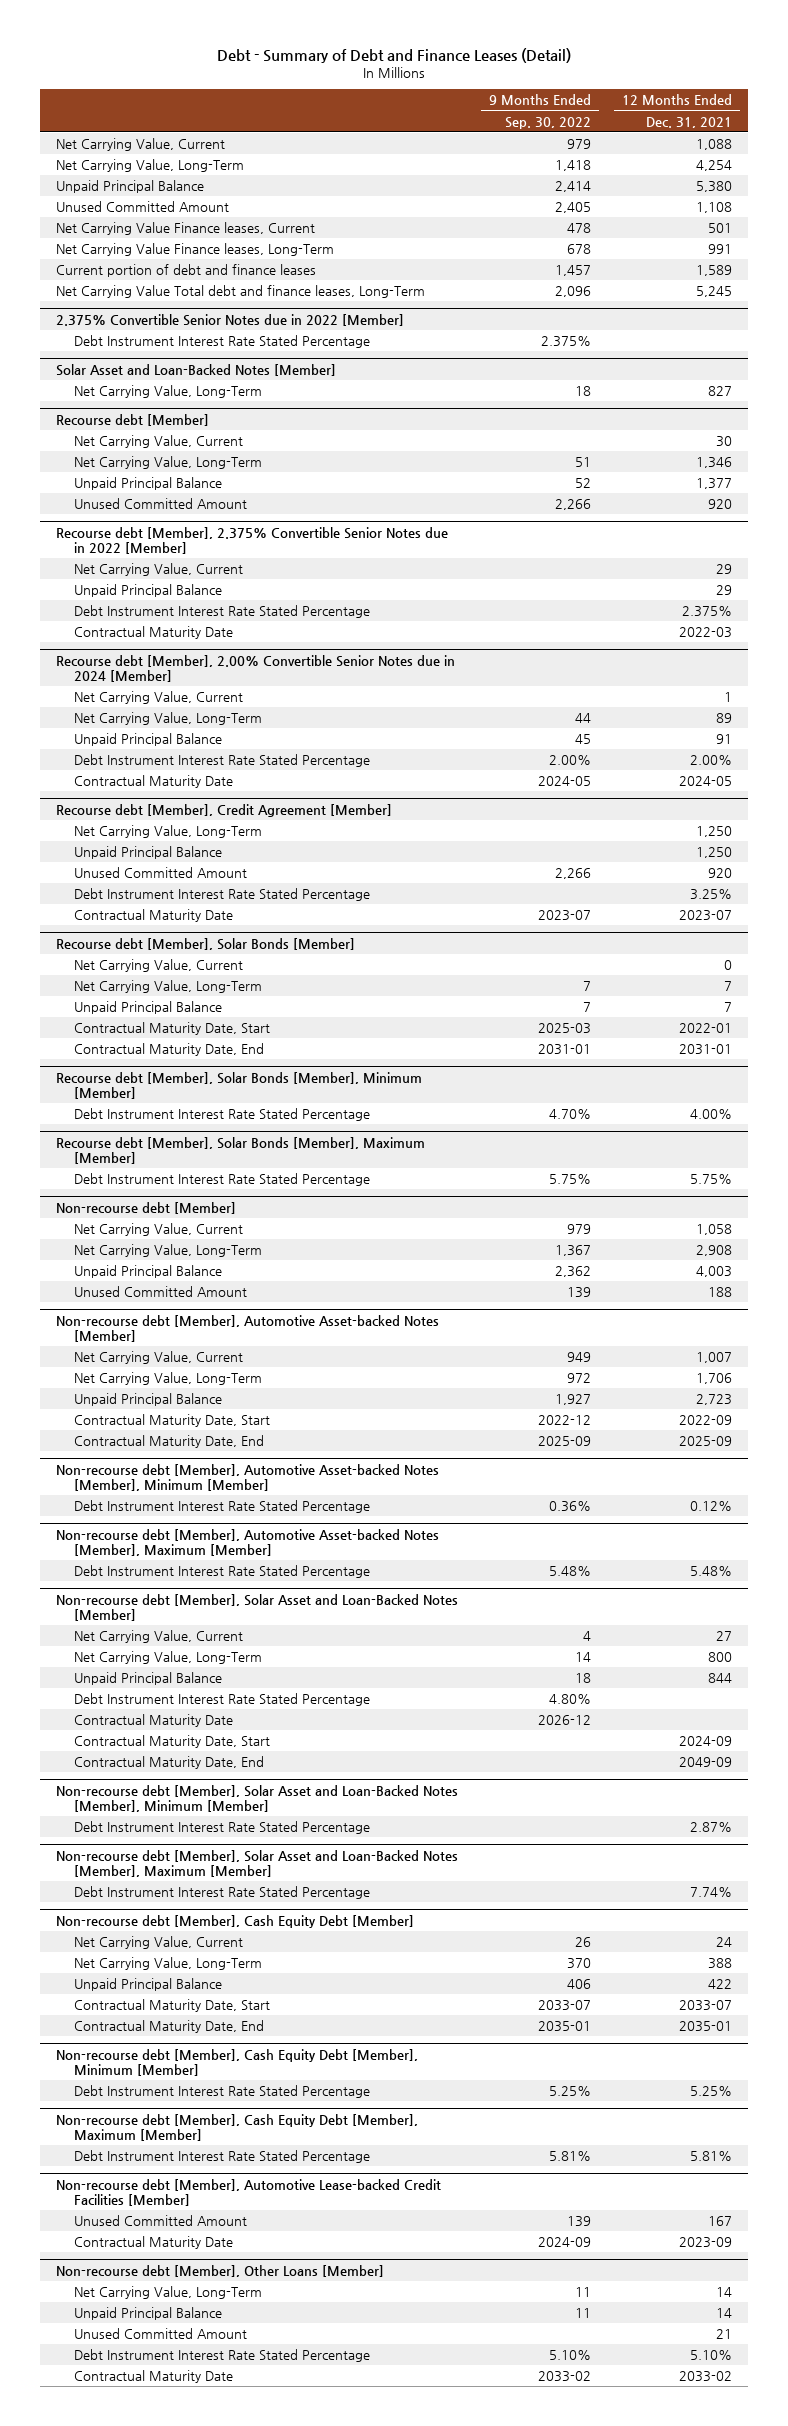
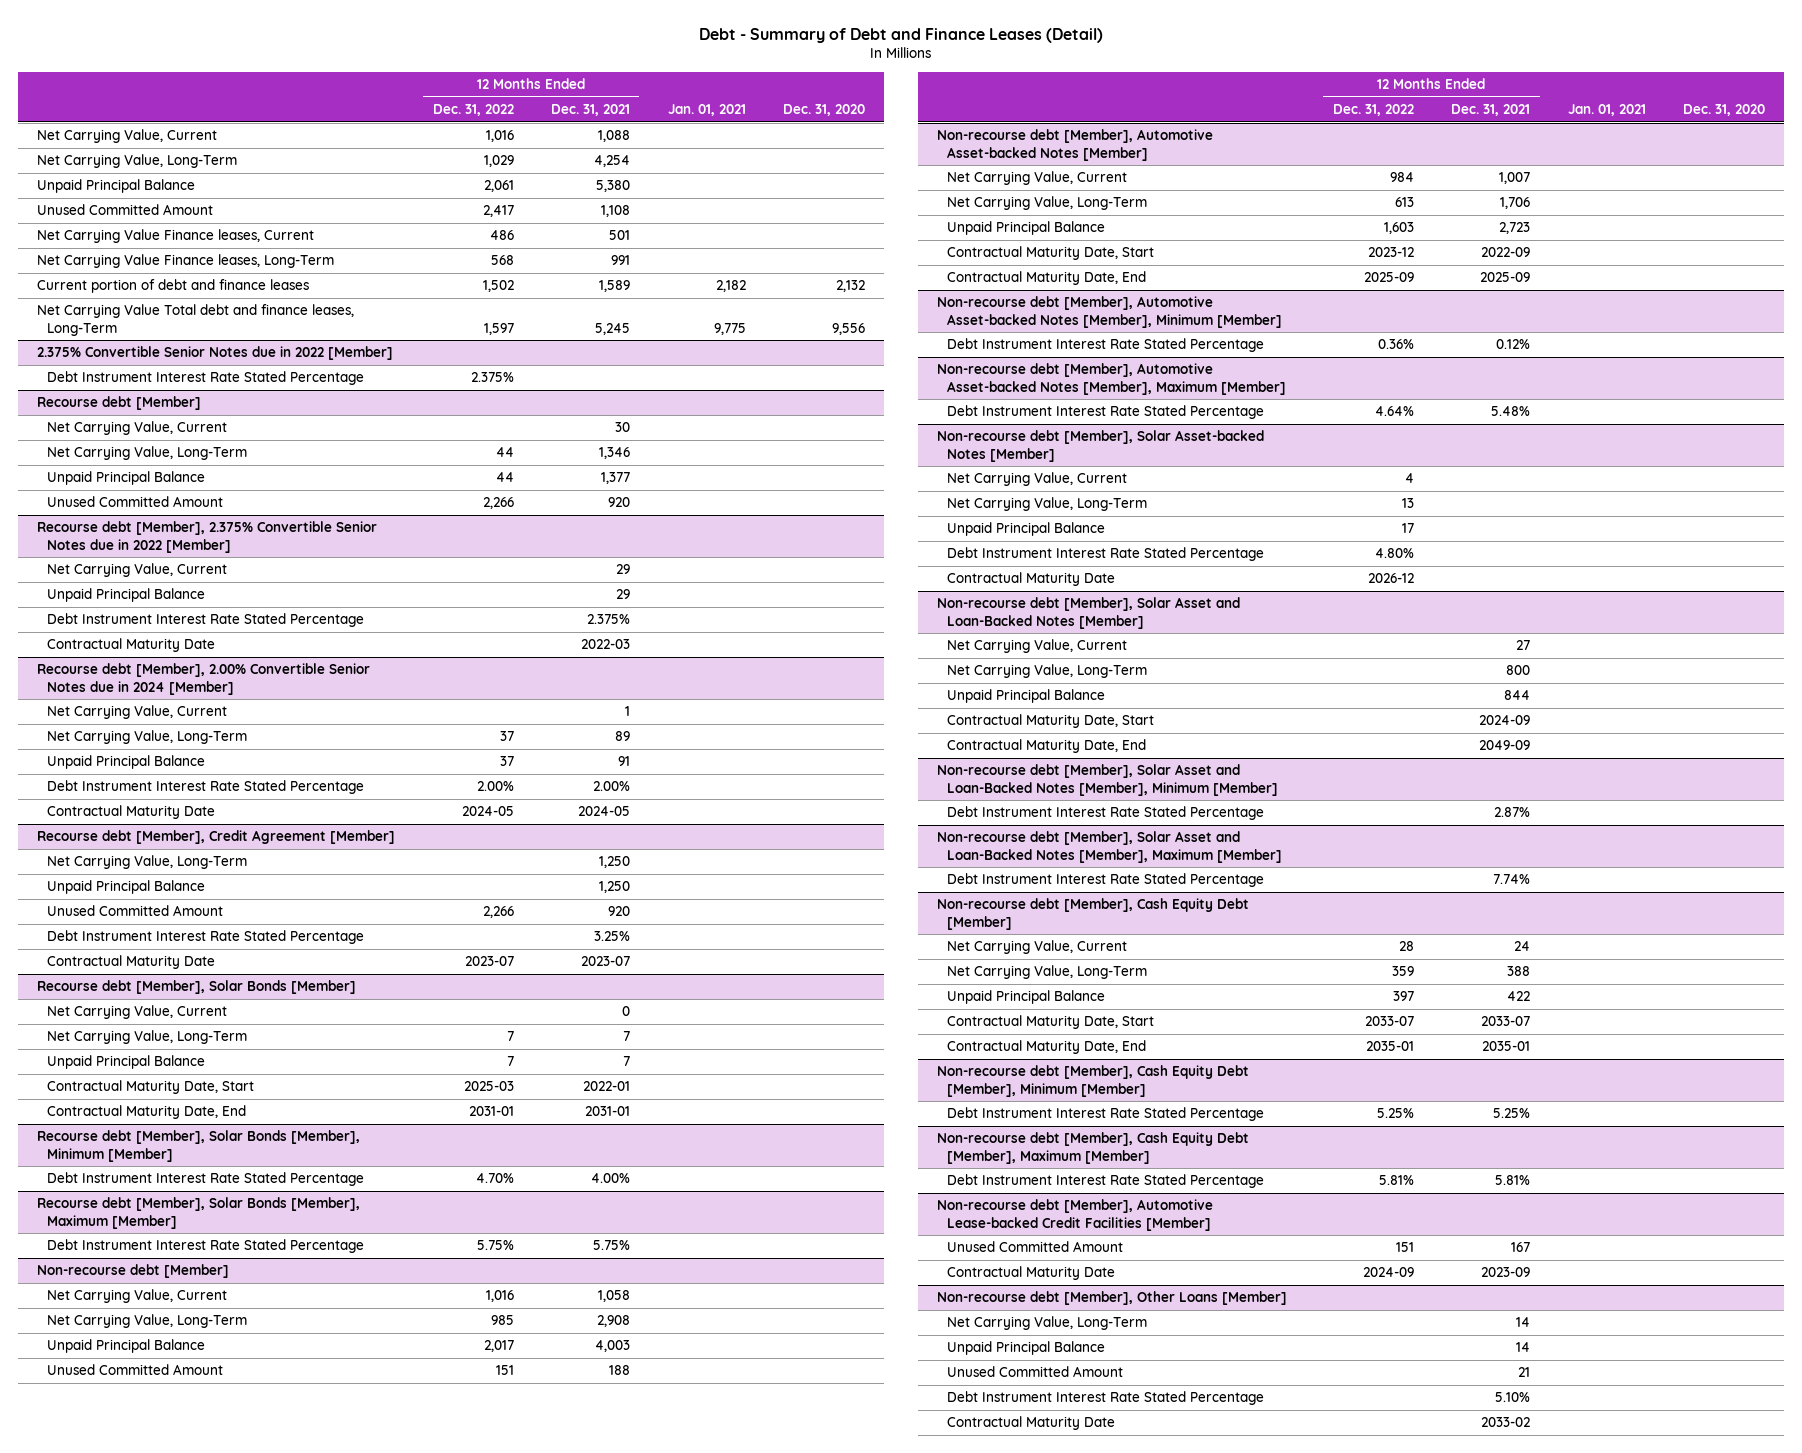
- | 9 Months Ended Sep. 30, 2022 | 12 Months Ended Dec. 31, 2021
+ | 12 Months Ended Dec. 31, 2022 | 12 Months Ended Dec. 31, 2021 | Jan. 01, 2021 | Dec. 31, 2020
- Solar Asset and Loan-Backed Notes [Member]
- Net Carrying Value, Long-Term | 18 | 827
+ Non-recourse debt [Member], Solar Asset-backed Notes [Member]
+ Net Carrying Value, Current | 4 | | |
+ Net Carrying Value, Long-Term | 13 | | |
+ Unpaid Principal Balance | 17 | | |
+ Debt Instrument Interest Rate Stated Percentage | 4.80% | | |
+ Contractual Maturity Date | 2026-12 | | |
@ Non-recourse debt [Member], Solar Asset and Loan-Backed Notes [Member]
- Debt Instrument Interest Rate Stated Percentage | 4.80% |
- Contractual Maturity Date | 2026-12 |

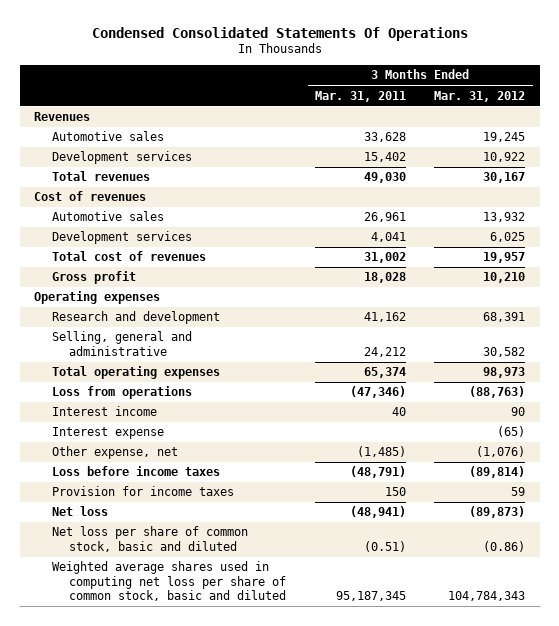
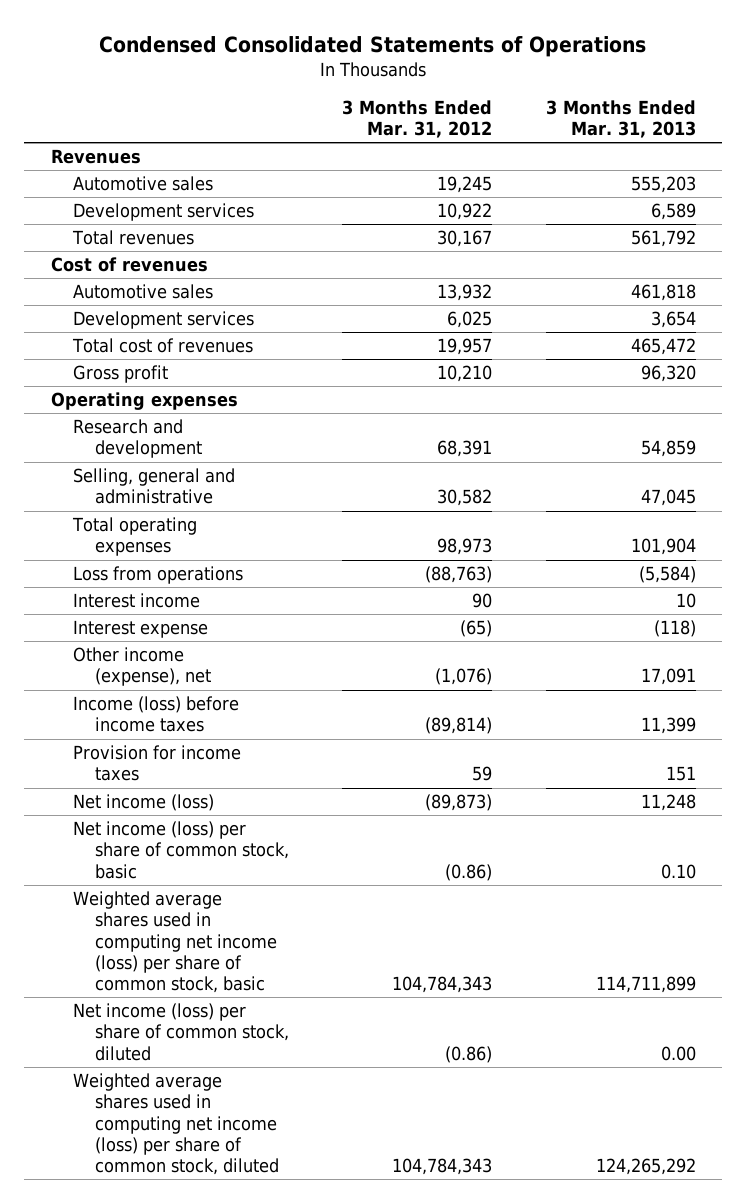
- Condensed Consolidated Statements Of Operations
+ Condensed Consolidated Statements of Operations
- | 3 Months Ended Mar. 31, 2011 | 3 Months Ended Mar. 31, 2012
+ | 3 Months Ended Mar. 31, 2012 | 3 Months Ended Mar. 31, 2013
- Other expense, net | (1,485) | (1,076)
- Loss before income taxes | (48,791) | (89,814)
+ Other income (expense), net | (1,076) | 17,091
+ Income (loss) before income taxes | (89,814) | 11,399
- Net loss | (48,941) | (89,873)
- Net loss per share of common stock, basic and diluted | (0.51) | (0.86)
- Weighted average shares used in computing net loss per share of common stock, basic and diluted | 95,187,345 | 104,784,343
+ Net income (loss) | (89,873) | 11,248
+ Net income (loss) per share of common stock, basic | (0.86) | 0.10
+ Weighted average shares used in computing net income (loss) per share of common stock, basic | 104,784,343 | 114,711,899
+ Net income (loss) per share of common stock, diluted | (0.86) | 0.00
+ Weighted average shares used in computing net income (loss) per share of common stock, diluted | 104,784,343 | 124,265,292

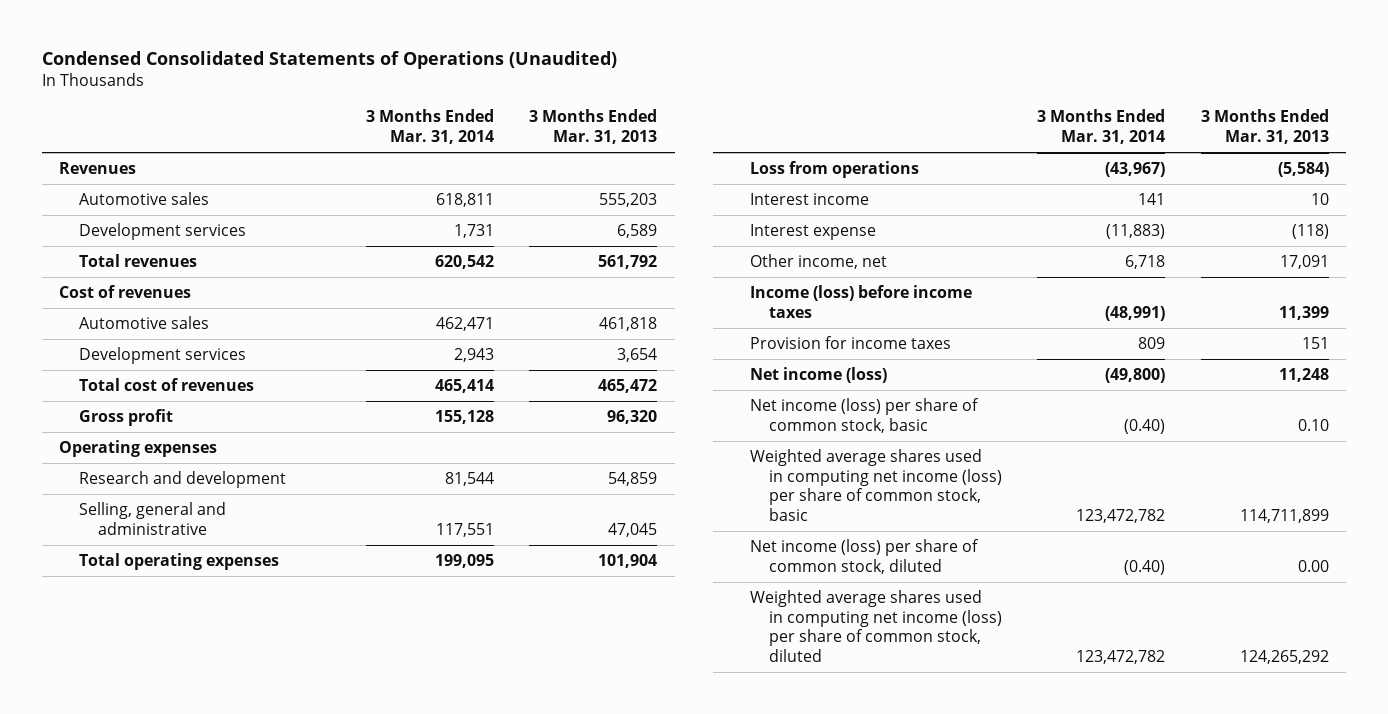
- Condensed Consolidated Statements of Operations
+ Condensed Consolidated Statements of Operations (Unaudited)
- | 3 Months Ended Mar. 31, 2012 | 3 Months Ended Mar. 31, 2013
+ | 3 Months Ended Mar. 31, 2014 | 3 Months Ended Mar. 31, 2013
- Other income (expense), net | (1,076) | 17,091
+ Other income, net | 6,718 | 17,091

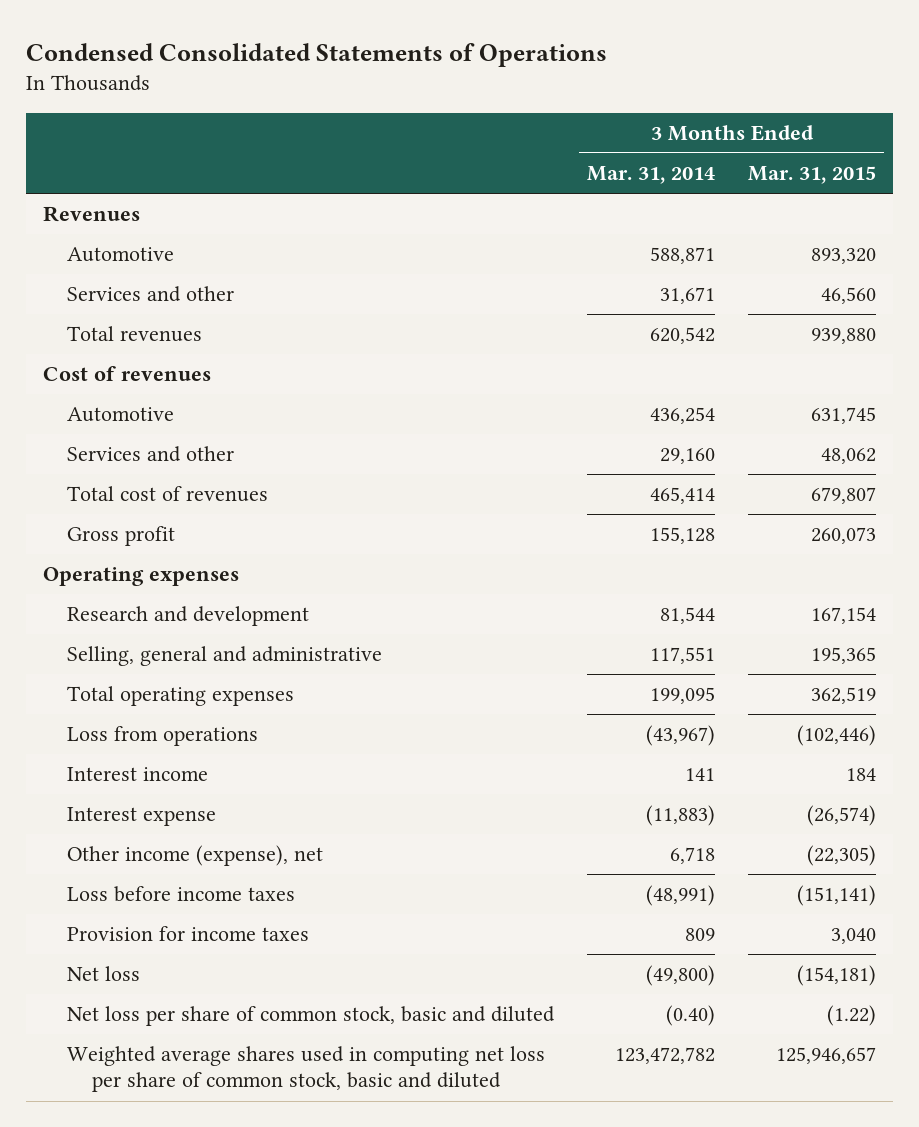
- Condensed Consolidated Statements of Operations (Unaudited)
+ Condensed Consolidated Statements of Operations
- | 3 Months Ended Mar. 31, 2014 | 3 Months Ended Mar. 31, 2013
+ | 3 Months Ended Mar. 31, 2014 | 3 Months Ended Mar. 31, 2015
- Automotive sales | 618,811 | 555,203
- Development services | 1,731 | 6,589
+ Automotive | 588,871 | 893,320
+ Services and other | 31,671 | 46,560
- Automotive sales | 462,471 | 461,818
- Development services | 2,943 | 3,654
+ Automotive | 436,254 | 631,745
+ Services and other | 29,160 | 48,062
- Other income, net | 6,718 | 17,091
- Income (loss) before income taxes | (48,991) | 11,399
+ Other income (expense), net | 6,718 | (22,305)
+ Loss before income taxes | (48,991) | (151,141)
- Net income (loss) | (49,800) | 11,248
- Net income (loss) per share of common stock, basic | (0.40) | 0.10
- Weighted average shares used in computing net income (loss) per share of common stock, basic | 123,472,782 | 114,711,899
- Net income (loss) per share of common stock, diluted | (0.40) | 0.00
- Weighted average shares used in computing net income (loss) per share of common stock, diluted | 123,472,782 | 124,265,292
+ Net loss | (49,800) | (154,181)
+ Net loss per share of common stock, basic and diluted | (0.40) | (1.22)
+ Weighted average shares used in computing net loss per share of common stock, basic and diluted | 123,472,782 | 125,946,657

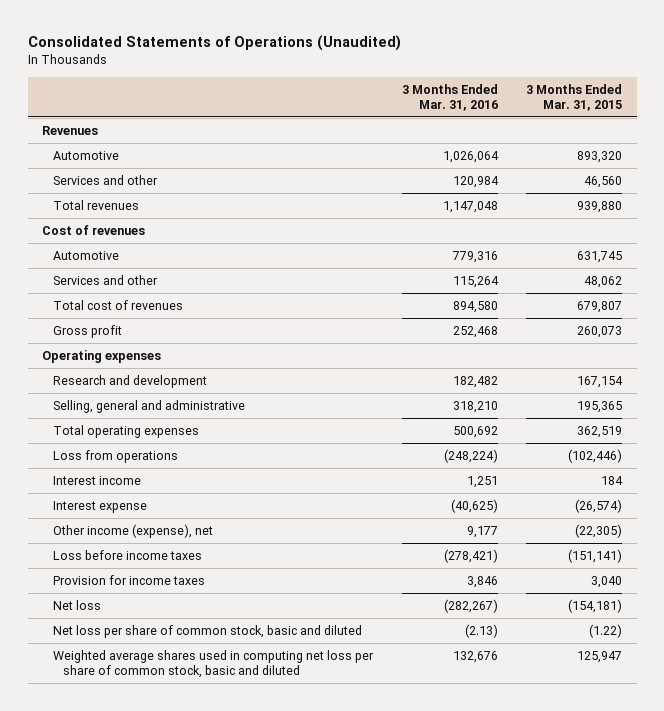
- Condensed Consolidated Statements of Operations
+ Consolidated Statements of Operations (Unaudited)
- | 3 Months Ended Mar. 31, 2014 | 3 Months Ended Mar. 31, 2015
+ | 3 Months Ended Mar. 31, 2016 | 3 Months Ended Mar. 31, 2015
- Weighted average shares used in computing net loss per share of common stock, basic and diluted | 123,472,782 | 125,946,657
+ Weighted average shares used in computing net loss per share of common stock, basic and diluted | 132,676 | 125,947

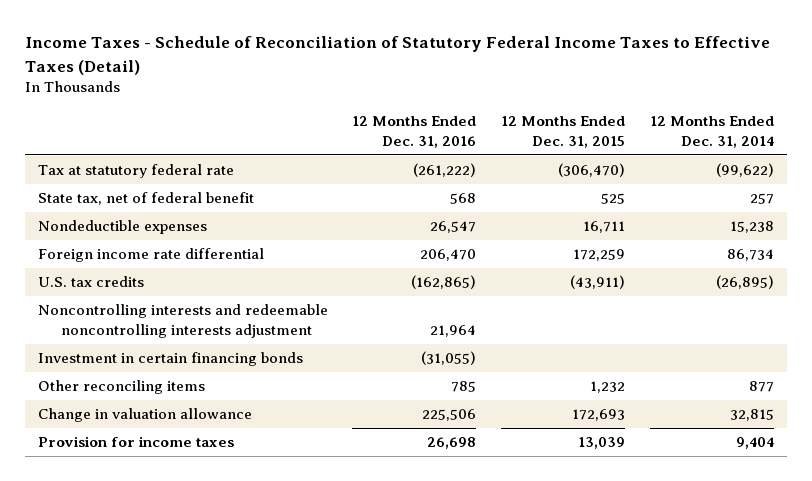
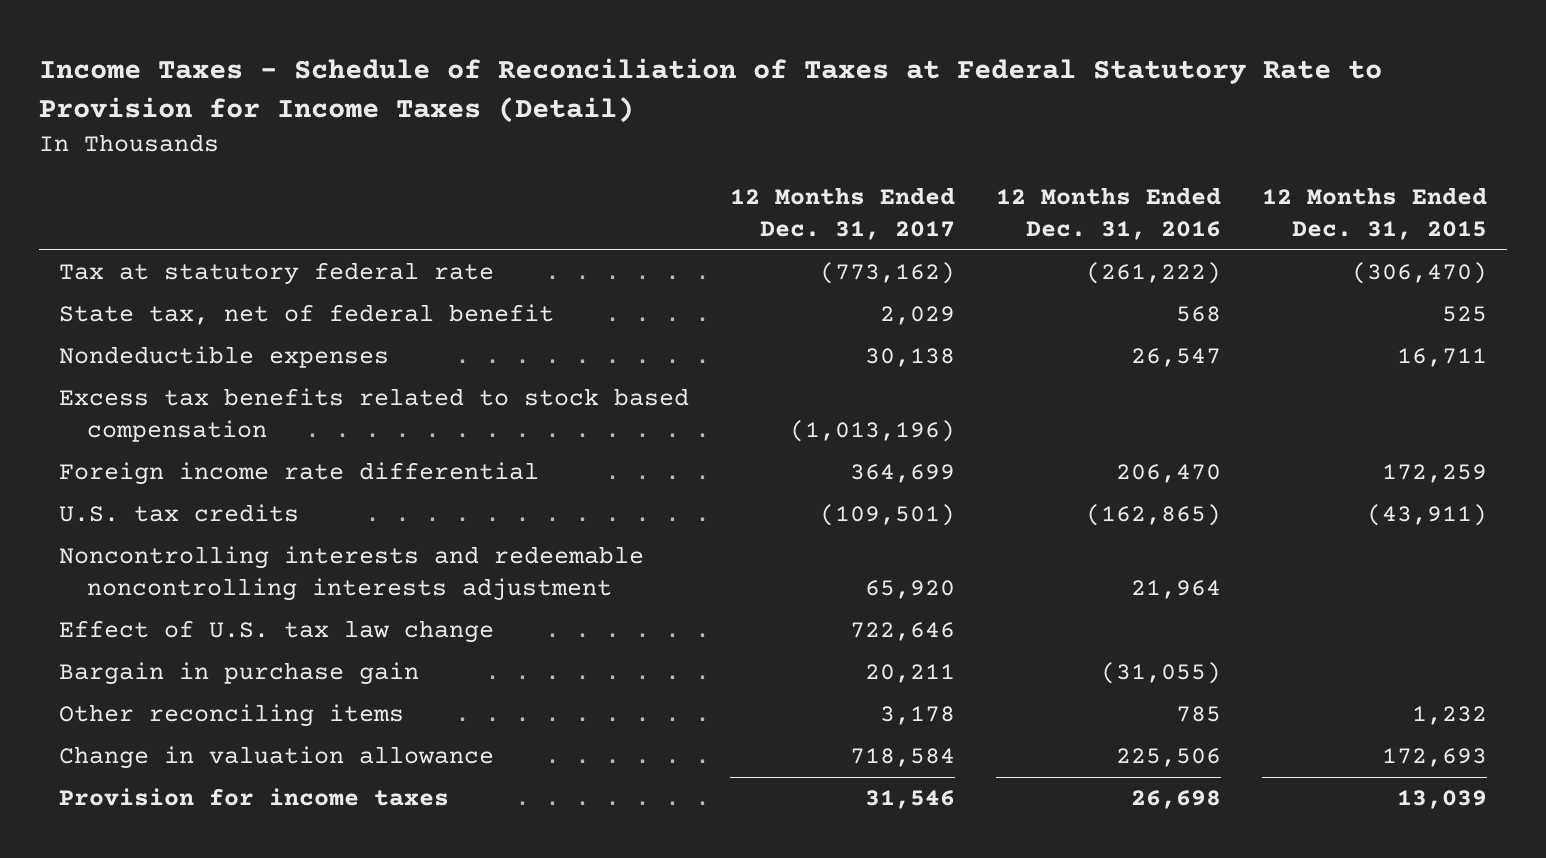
- Income Taxes - Schedule of Reconciliation of Statutory Federal Income Taxes to Effective Taxes (Detail)
+ Income Taxes - Schedule of Reconciliation of Taxes at Federal Statutory Rate to Provision for Income Taxes (Detail)
- | 12 Months Ended Dec. 31, 2016 | 12 Months Ended Dec. 31, 2015 | 12 Months Ended Dec. 31, 2014
+ | 12 Months Ended Dec. 31, 2017 | 12 Months Ended Dec. 31, 2016 | 12 Months Ended Dec. 31, 2015
+ Excess tax benefits related to stock based compensation | (1,013,196) | |
- Investment in certain financing bonds | (31,055) | |
+ Effect of U.S. tax law change | 722,646 | |
+ Bargain in purchase gain | 20,211 | (31,055) |

